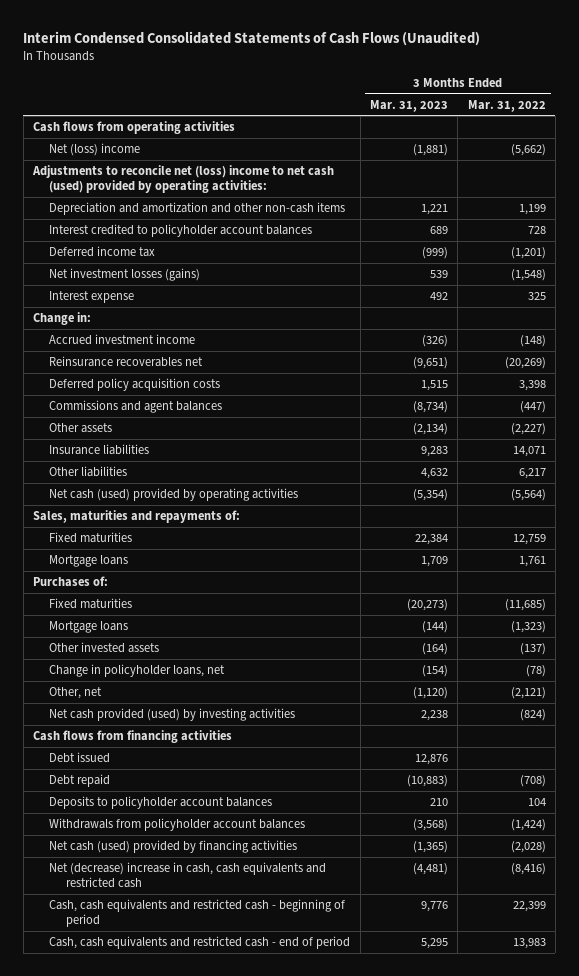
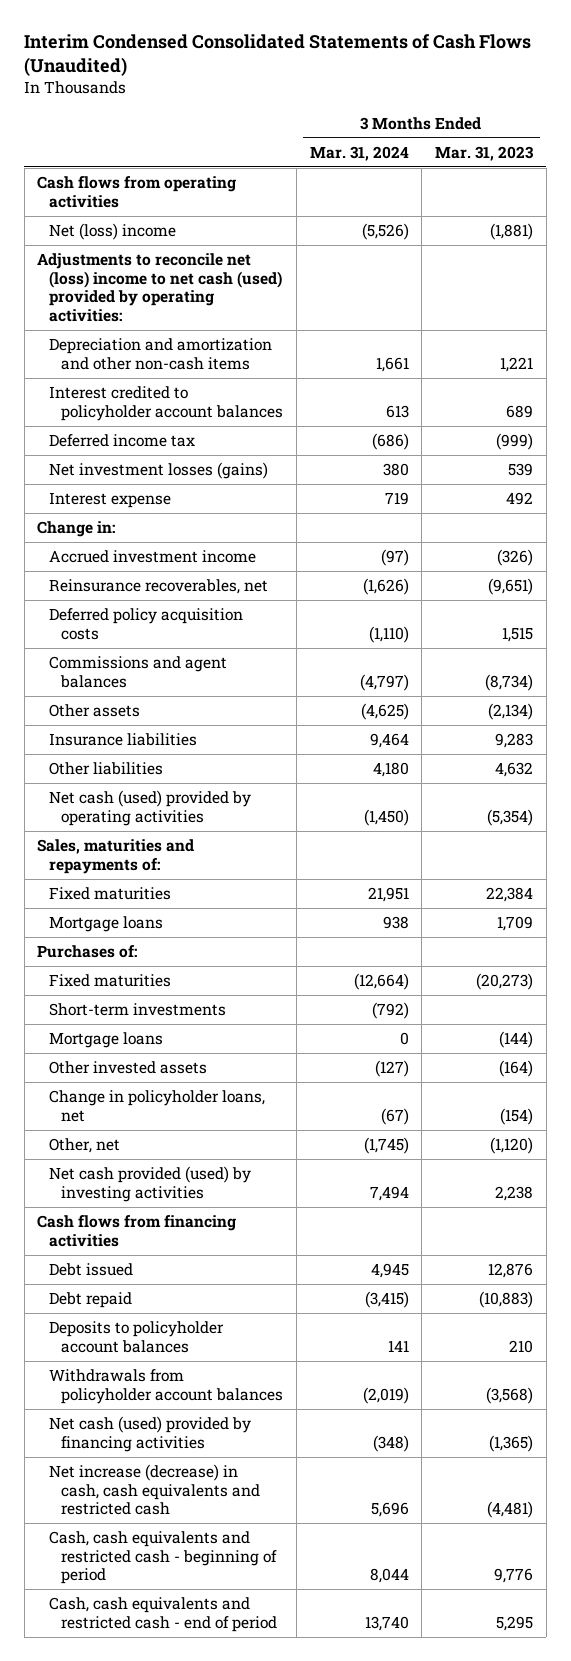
- | 3 Months Ended Mar. 31, 2023 | 3 Months Ended Mar. 31, 2022
+ | 3 Months Ended Mar. 31, 2024 | 3 Months Ended Mar. 31, 2023
- Reinsurance recoverables net | (9,651) | (20,269)
+ Reinsurance recoverables, net | (1,626) | (9,651)
+ Short-term investments | (792) |
- Net (decrease) increase in cash, cash equivalents and restricted cash | (4,481) | (8,416)
+ Net increase (decrease) in cash, cash equivalents and restricted cash | 5,696 | (4,481)

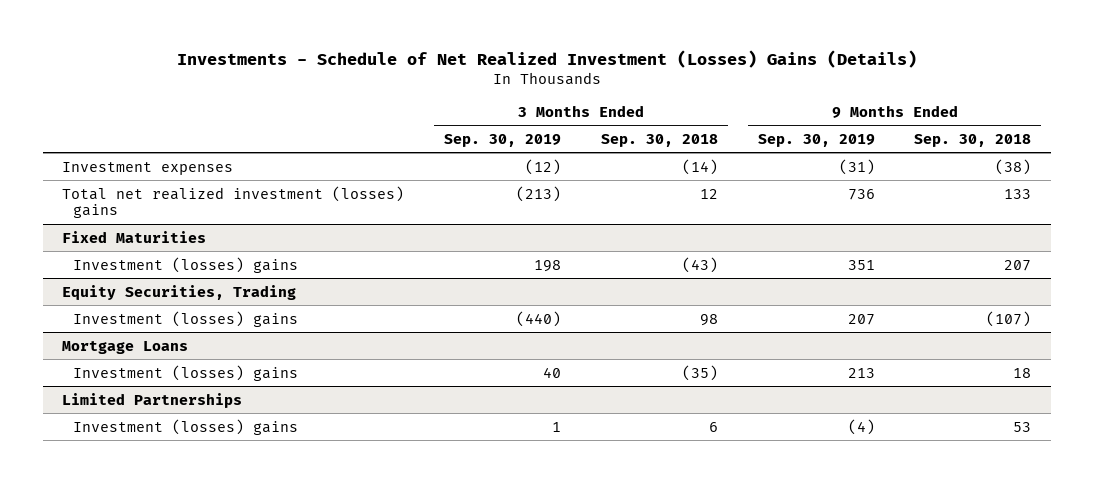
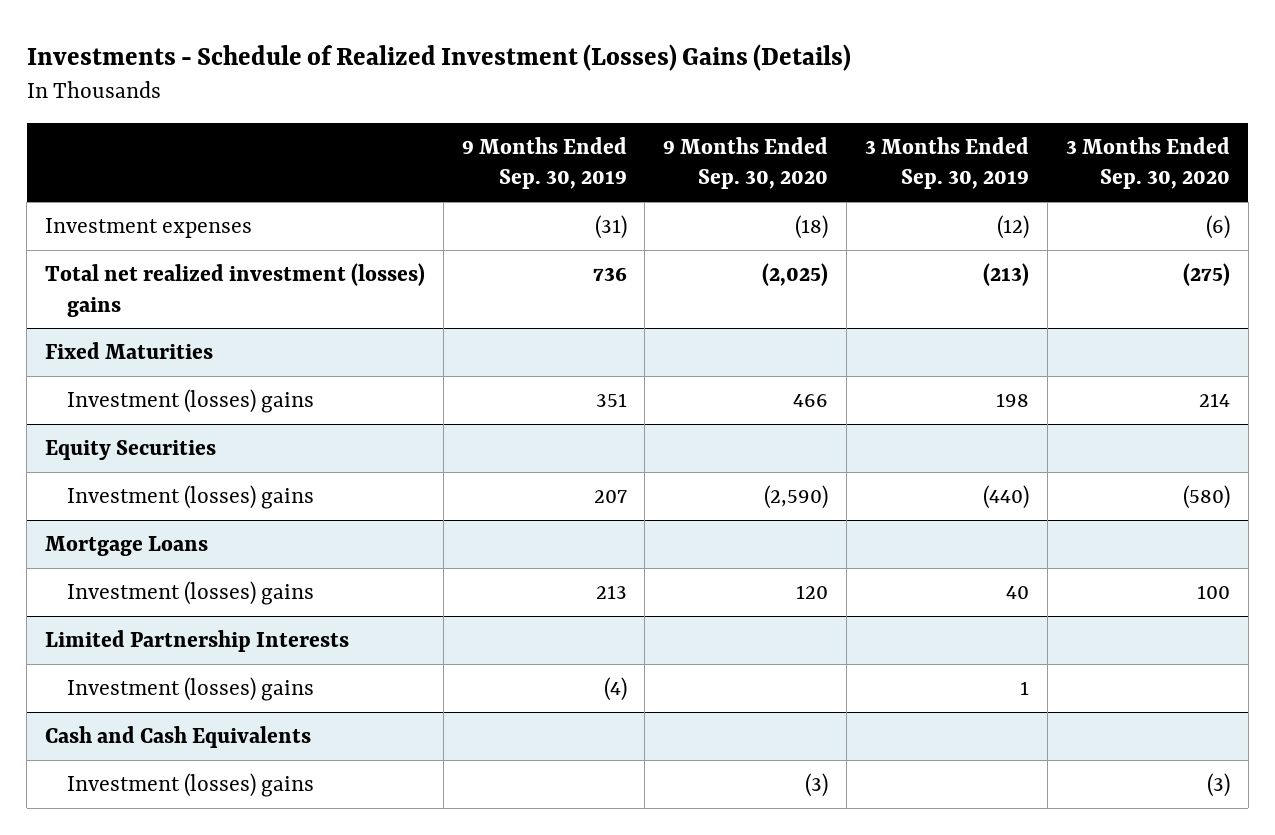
- Investments - Schedule of Net Realized Investment (Losses) Gains (Details)
+ Investments - Schedule of Realized Investment (Losses) Gains (Details)
- | 3 Months Ended Sep. 30, 2019 | 3 Months Ended Sep. 30, 2018 | 9 Months Ended Sep. 30, 2019 | 9 Months Ended Sep. 30, 2018
+ | 9 Months Ended Sep. 30, 2019 | 9 Months Ended Sep. 30, 2020 | 3 Months Ended Sep. 30, 2019 | 3 Months Ended Sep. 30, 2020
- Equity Securities, Trading
+ Equity Securities
- Limited Partnerships
+ Limited Partnership Interests
+ Cash and Cash Equivalents
+ Investment (losses) gains | | (3) | | (3)

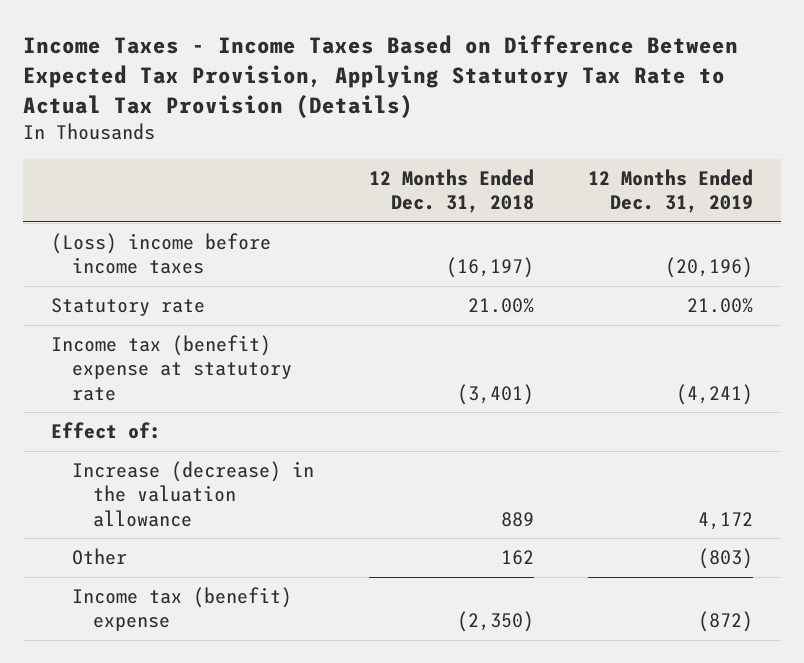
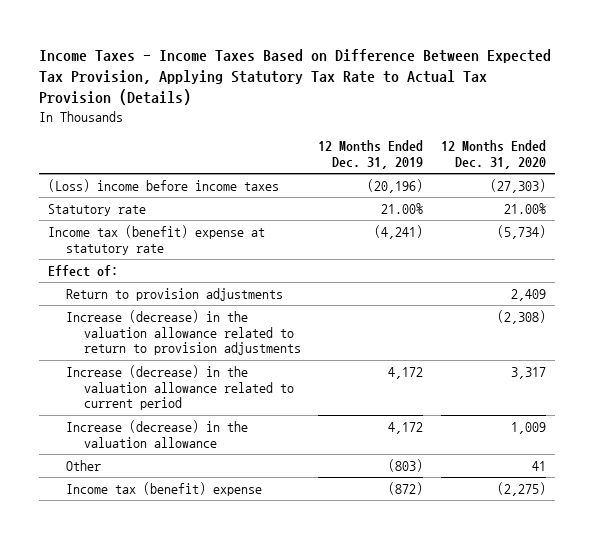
- | 12 Months Ended Dec. 31, 2018 | 12 Months Ended Dec. 31, 2019
+ | 12 Months Ended Dec. 31, 2019 | 12 Months Ended Dec. 31, 2020
+ Return to provision adjustments | | 2,409
+ Increase (decrease) in the valuation allowance related to return to provision adjustments | | (2,308)
+ Increase (decrease) in the valuation allowance related to current period | 4,172 | 3,317

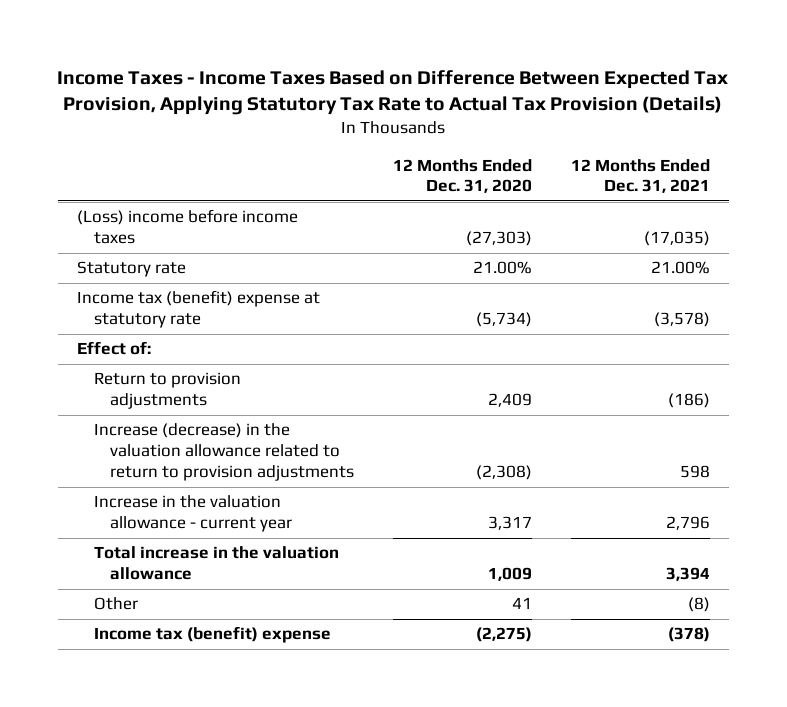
- | 12 Months Ended Dec. 31, 2019 | 12 Months Ended Dec. 31, 2020
+ | 12 Months Ended Dec. 31, 2020 | 12 Months Ended Dec. 31, 2021
- Increase (decrease) in the valuation allowance related to current period | 4,172 | 3,317
- Increase (decrease) in the valuation allowance | 4,172 | 1,009
+ Increase in the valuation allowance - current year | 3,317 | 2,796
+ Total increase in the valuation allowance | 1,009 | 3,394

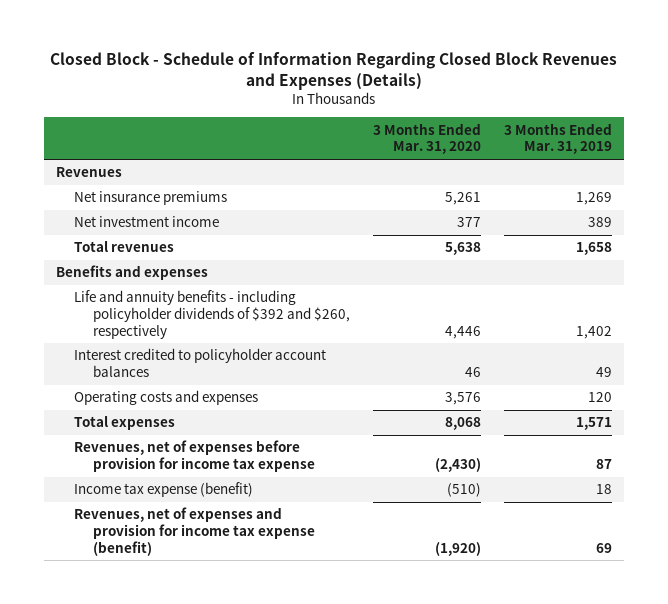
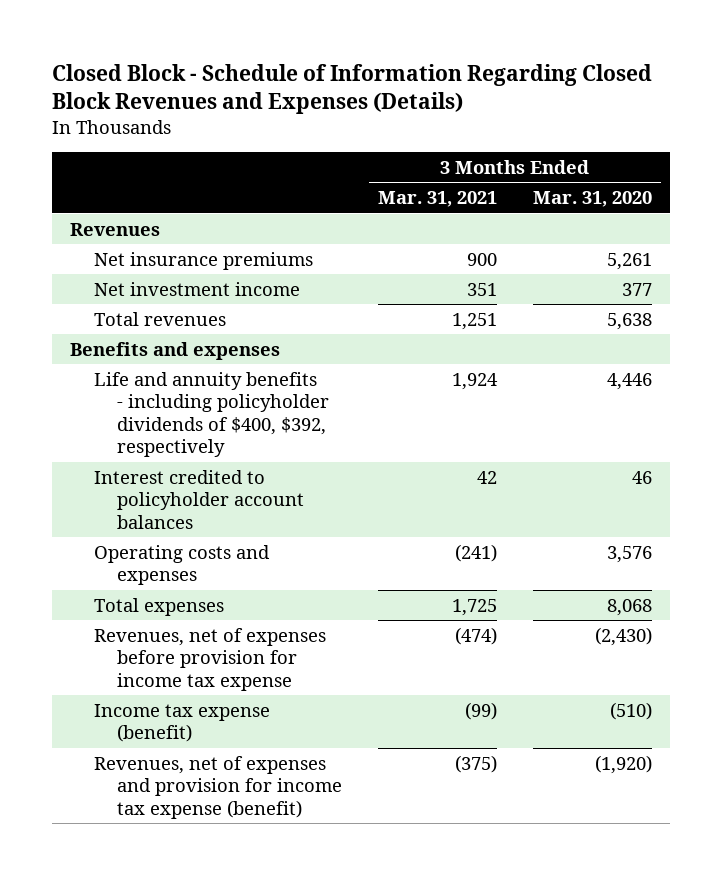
- | 3 Months Ended Mar. 31, 2020 | 3 Months Ended Mar. 31, 2019
+ | 3 Months Ended Mar. 31, 2021 | 3 Months Ended Mar. 31, 2020
- Life and annuity benefits - including policyholder dividends of $392 and $260, respectively | 4,446 | 1,402
+ Life and annuity benefits - including policyholder dividends of $400, $392, respectively | 1,924 | 4,446

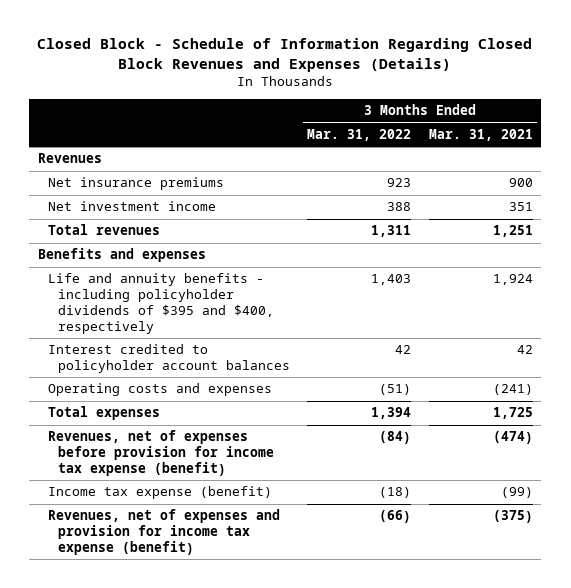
- | 3 Months Ended Mar. 31, 2021 | 3 Months Ended Mar. 31, 2020
+ | 3 Months Ended Mar. 31, 2022 | 3 Months Ended Mar. 31, 2021
- Life and annuity benefits - including policyholder dividends of $400, $392, respectively | 1,924 | 4,446
+ Life and annuity benefits - including policyholder dividends of $395 and $400, respectively | 1,403 | 1,924
- Revenues, net of expenses before provision for income tax expense | (474) | (2,430)
+ Revenues, net of expenses before provision for income tax expense (benefit) | (84) | (474)

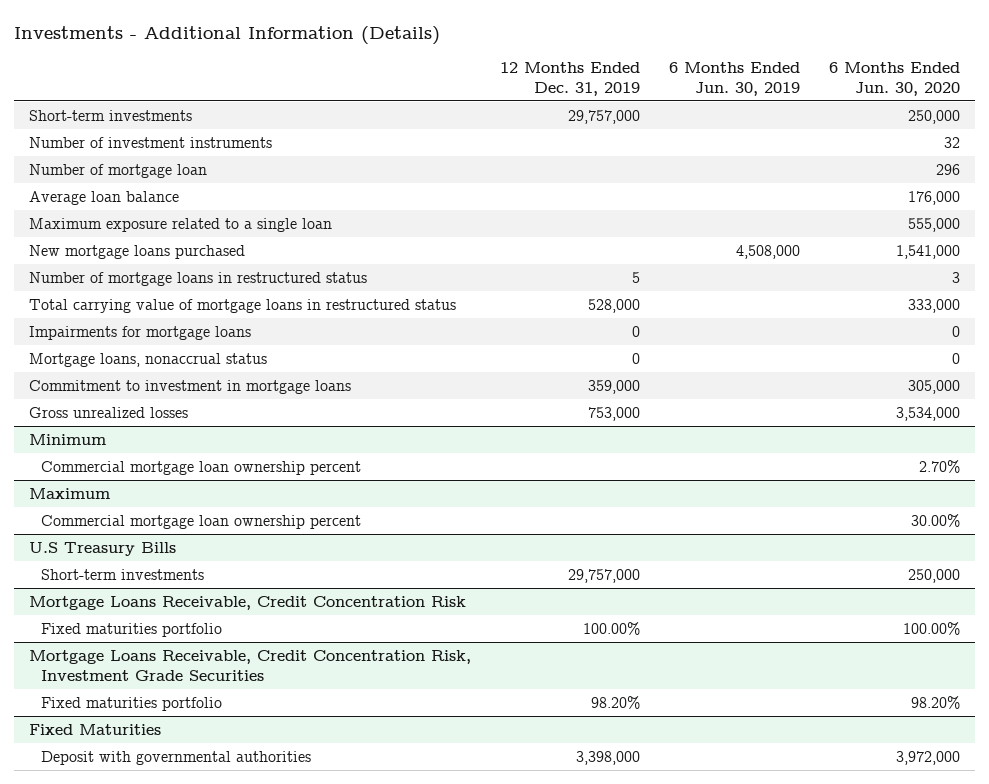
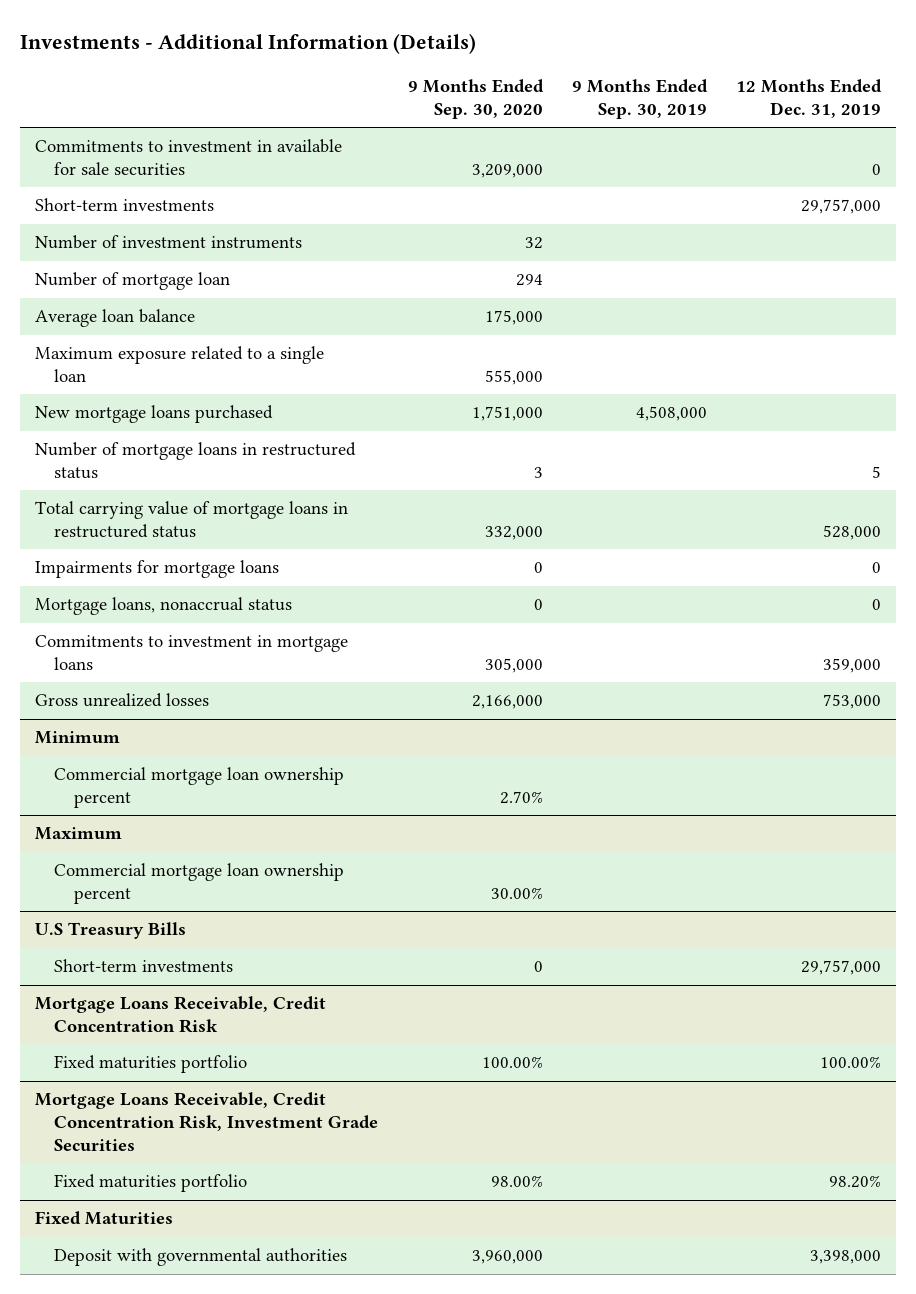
- | 12 Months Ended Dec. 31, 2019 | 6 Months Ended Jun. 30, 2019 | 6 Months Ended Jun. 30, 2020
+ | 9 Months Ended Sep. 30, 2020 | 9 Months Ended Sep. 30, 2019 | 12 Months Ended Dec. 31, 2019
+ Commitments to investment in available for sale securities | 3,209,000 | | 0
- Commitment to investment in mortgage loans | 359,000 | | 305,000
+ Commitments to investment in mortgage loans | 305,000 | | 359,000

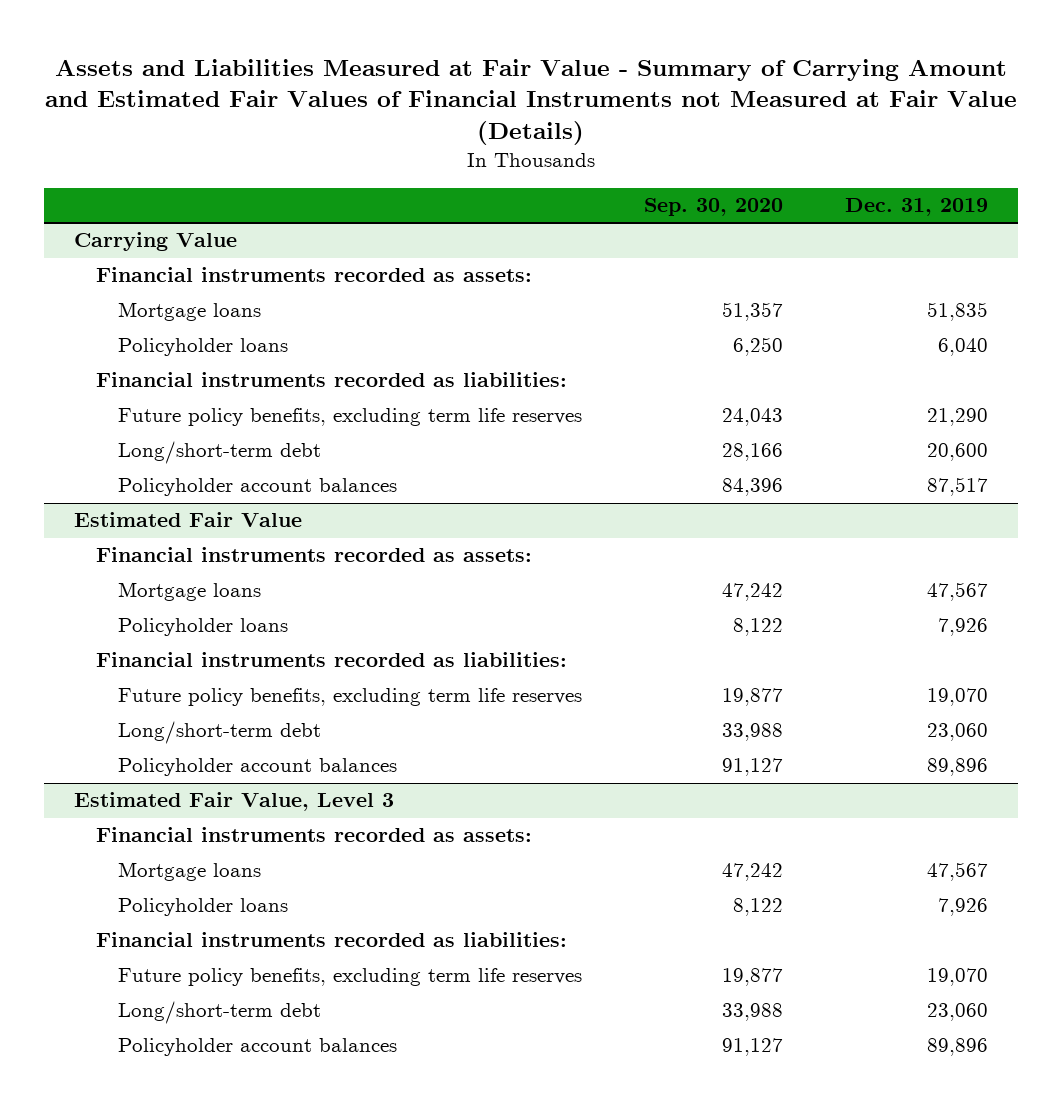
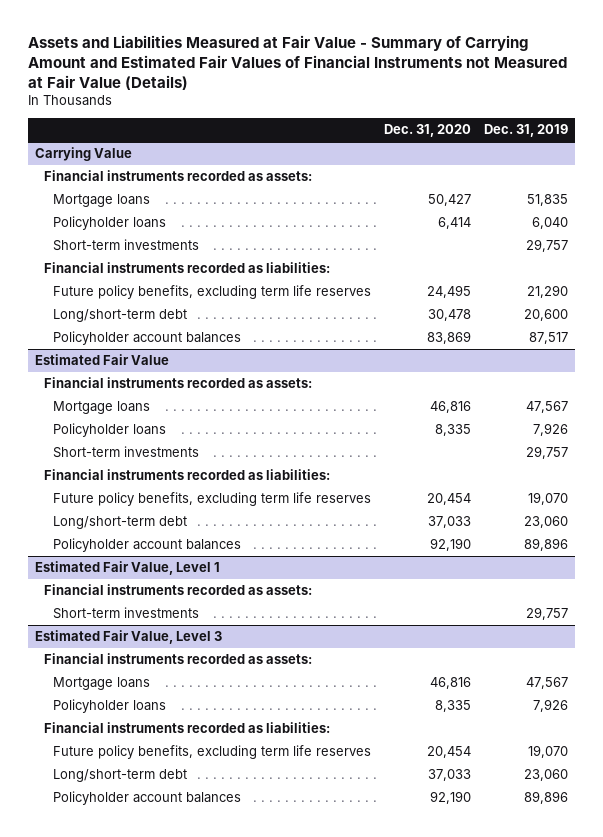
- | Sep. 30, 2020 | Dec. 31, 2019
+ | Dec. 31, 2020 | Dec. 31, 2019
@ Carrying Value
+ Short-term investments | | 29,757
@ Estimated Fair Value
+ Short-term investments | | 29,757
+ Estimated Fair Value, Level 1
+ Financial instruments recorded as assets:
+ Short-term investments | | 29,757

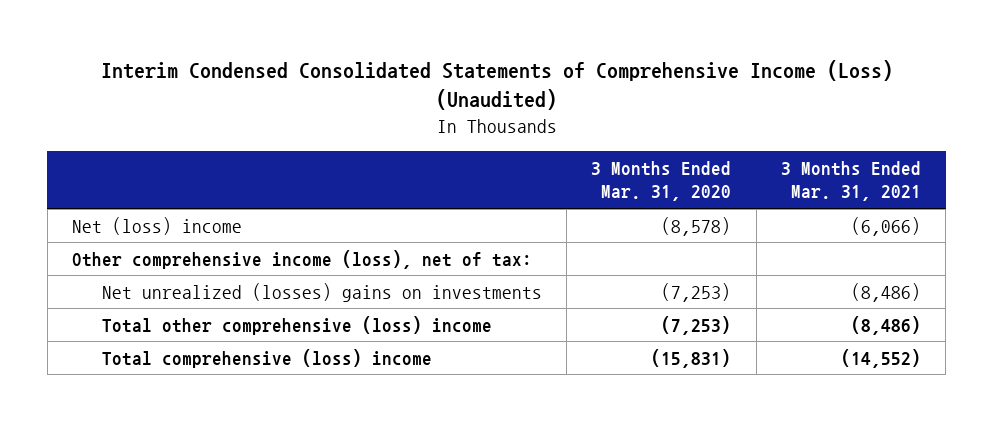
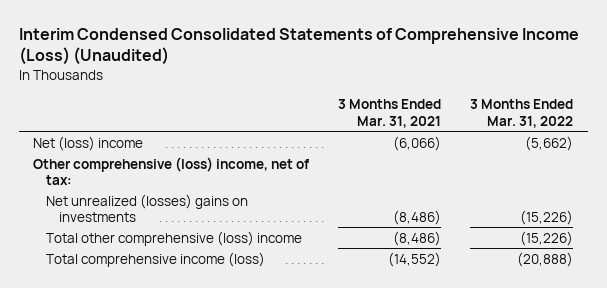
- | 3 Months Ended Mar. 31, 2020 | 3 Months Ended Mar. 31, 2021
+ | 3 Months Ended Mar. 31, 2021 | 3 Months Ended Mar. 31, 2022
- Other comprehensive income (loss), net of tax:
+ Other comprehensive (loss) income, net of tax:
- Total comprehensive (loss) income | (15,831) | (14,552)
+ Total comprehensive income (loss) | (14,552) | (20,888)

